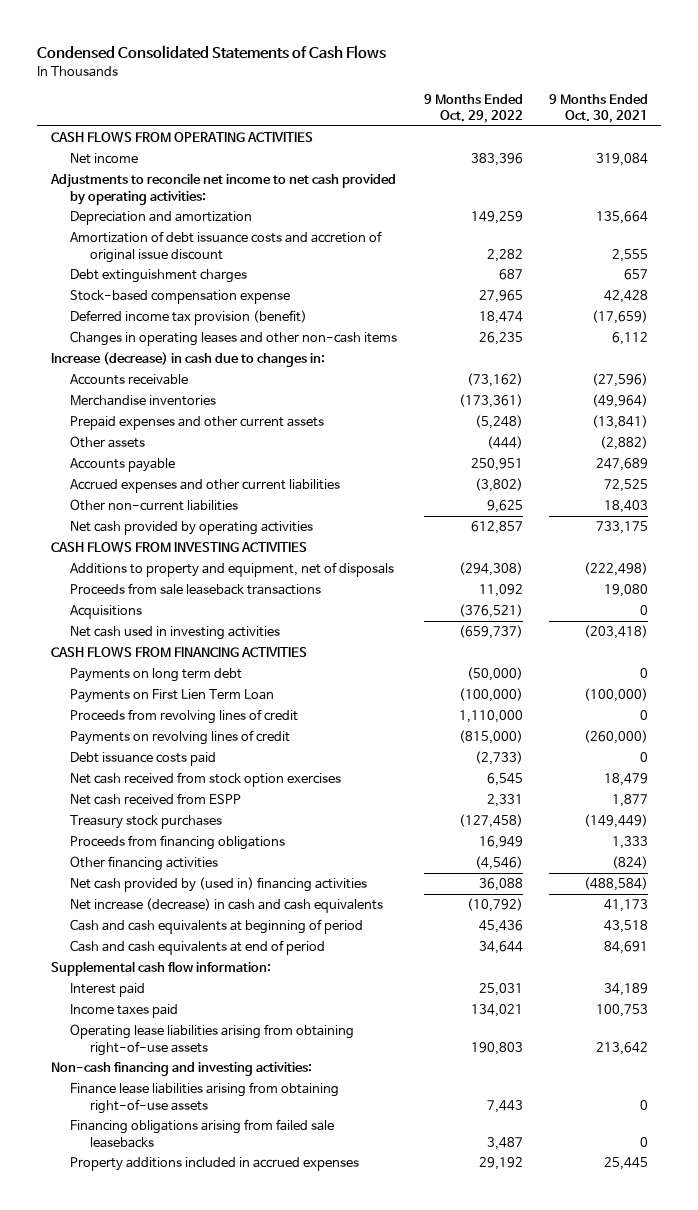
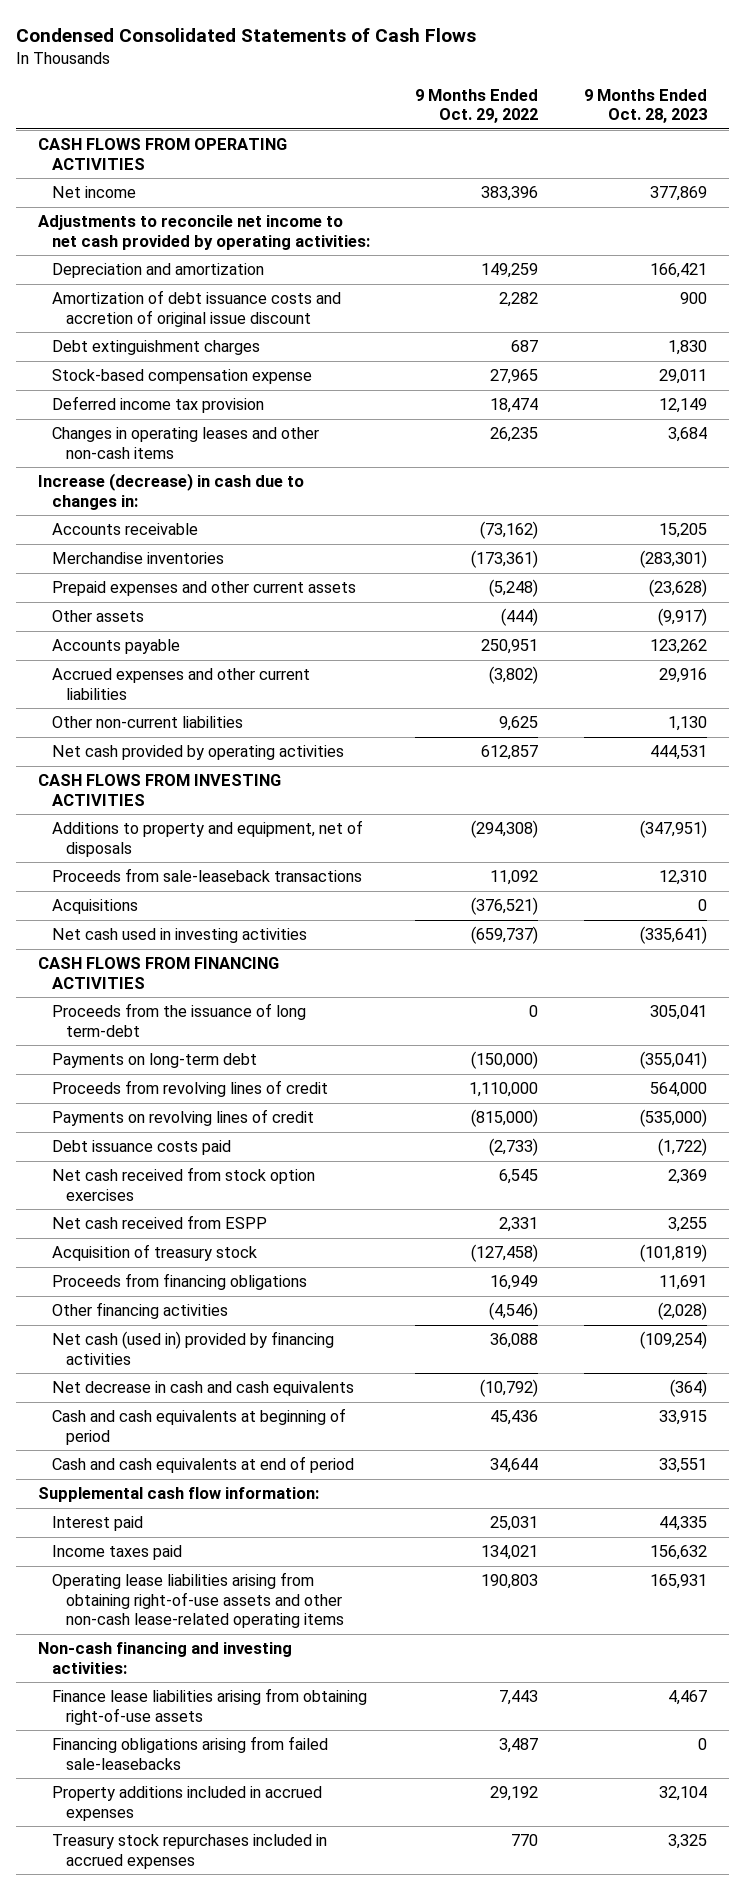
- | 9 Months Ended Oct. 29, 2022 | 9 Months Ended Oct. 30, 2021
+ | 9 Months Ended Oct. 29, 2022 | 9 Months Ended Oct. 28, 2023
- Deferred income tax provision (benefit) | 18,474 | (17,659)
+ Deferred income tax provision | 18,474 | 12,149
- Proceeds from sale leaseback transactions | 11,092 | 19,080
+ Proceeds from sale-leaseback transactions | 11,092 | 12,310
- Payments on long term debt | (50,000) | 0
- Payments on First Lien Term Loan | (100,000) | (100,000)
+ Proceeds from the issuance of long term-debt | 0 | 305,041
+ Payments on long-term debt | (150,000) | (355,041)
- Treasury stock purchases | (127,458) | (149,449)
+ Acquisition of treasury stock | (127,458) | (101,819)
- Net cash provided by (used in) financing activities | 36,088 | (488,584)
- Net increase (decrease) in cash and cash equivalents | (10,792) | 41,173
+ Net cash (used in) provided by financing activities | 36,088 | (109,254)
+ Net decrease in cash and cash equivalents | (10,792) | (364)
- Operating lease liabilities arising from obtaining right-of-use assets | 190,803 | 213,642
+ Operating lease liabilities arising from obtaining right-of-use assets and other non-cash lease-related operating items | 190,803 | 165,931
- Financing obligations arising from failed sale leasebacks | 3,487 | 0
+ Financing obligations arising from failed sale-leasebacks | 3,487 | 0
+ Treasury stock repurchases included in accrued expenses | 770 | 3,325

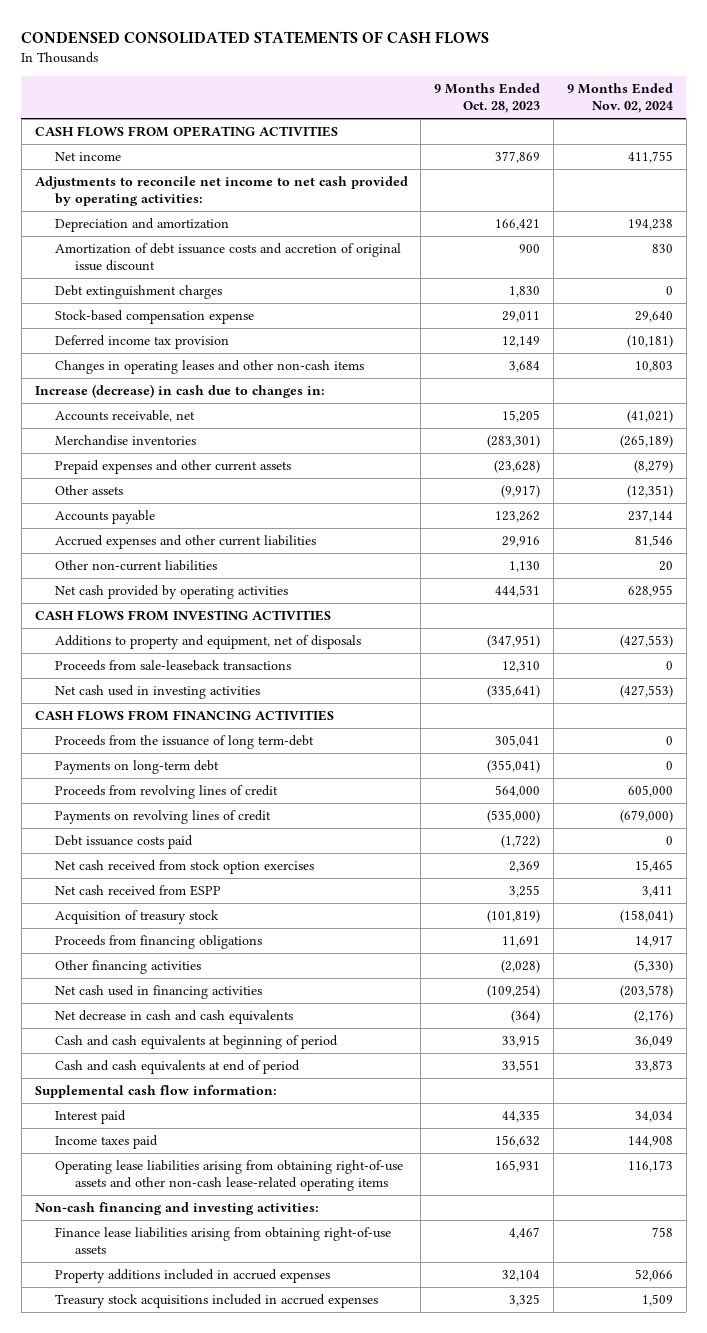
- Condensed Consolidated Statements of Cash Flows
+ CONDENSED CONSOLIDATED STATEMENTS OF CASH FLOWS
- | 9 Months Ended Oct. 29, 2022 | 9 Months Ended Oct. 28, 2023
+ | 9 Months Ended Oct. 28, 2023 | 9 Months Ended Nov. 02, 2024
- Accounts receivable | (73,162) | 15,205
+ Accounts receivable, net | 15,205 | (41,021)
- Acquisitions | (376,521) | 0
- Net cash (used in) provided by financing activities | 36,088 | (109,254)
+ Net cash used in financing activities | (109,254) | (203,578)
- Financing obligations arising from failed sale-leasebacks | 3,487 | 0
- Treasury stock repurchases included in accrued expenses | 770 | 3,325
+ Treasury stock acquisitions included in accrued expenses | 3,325 | 1,509

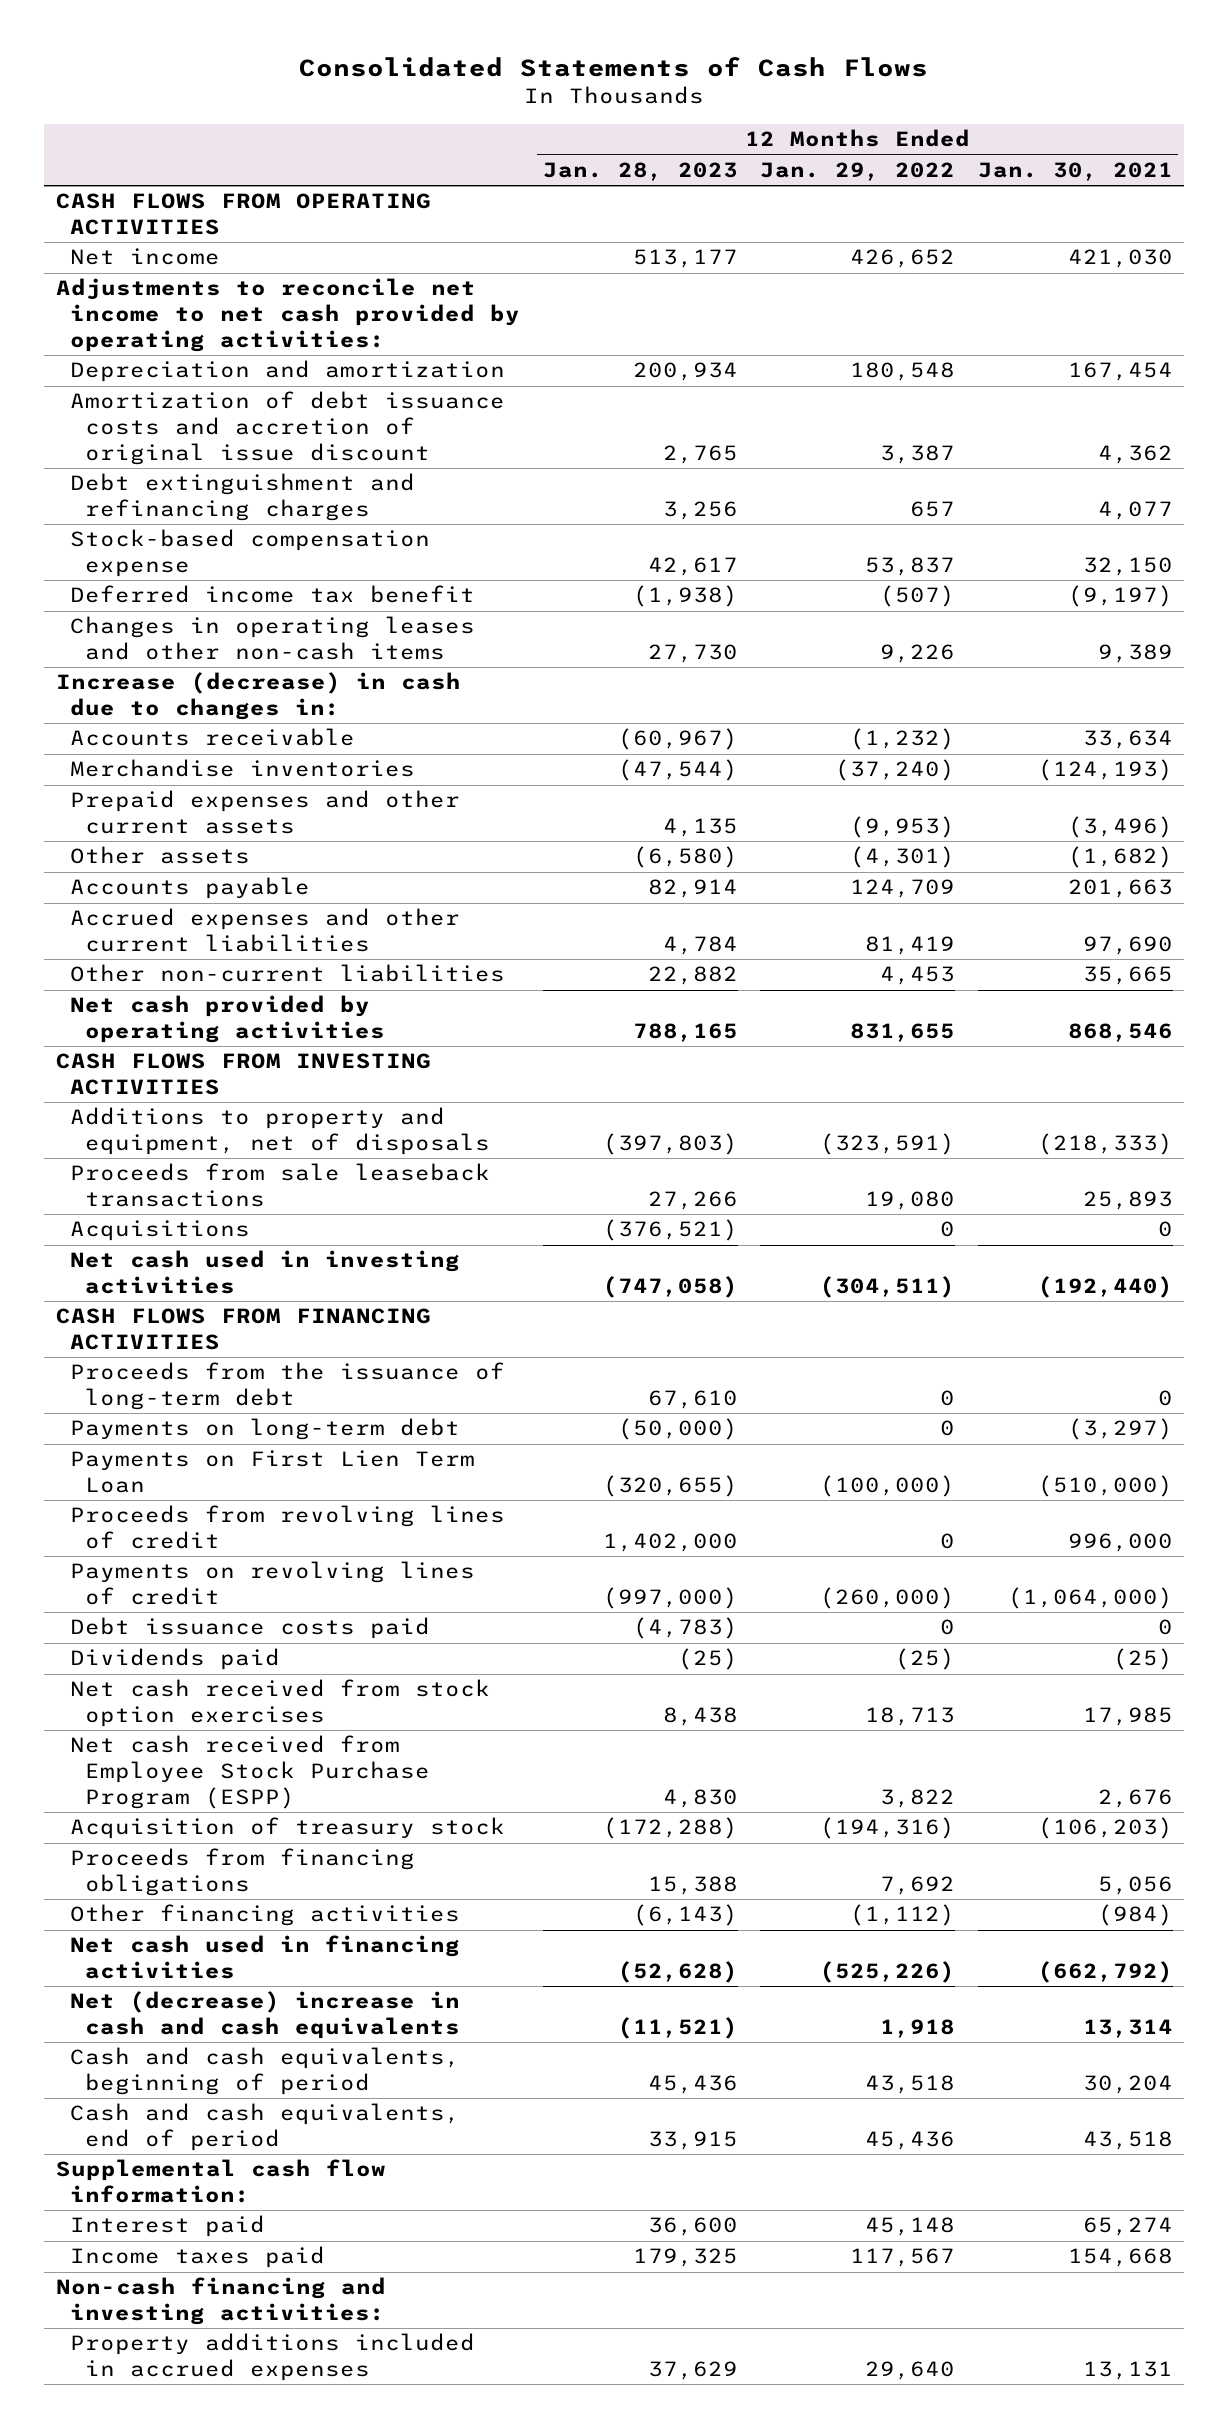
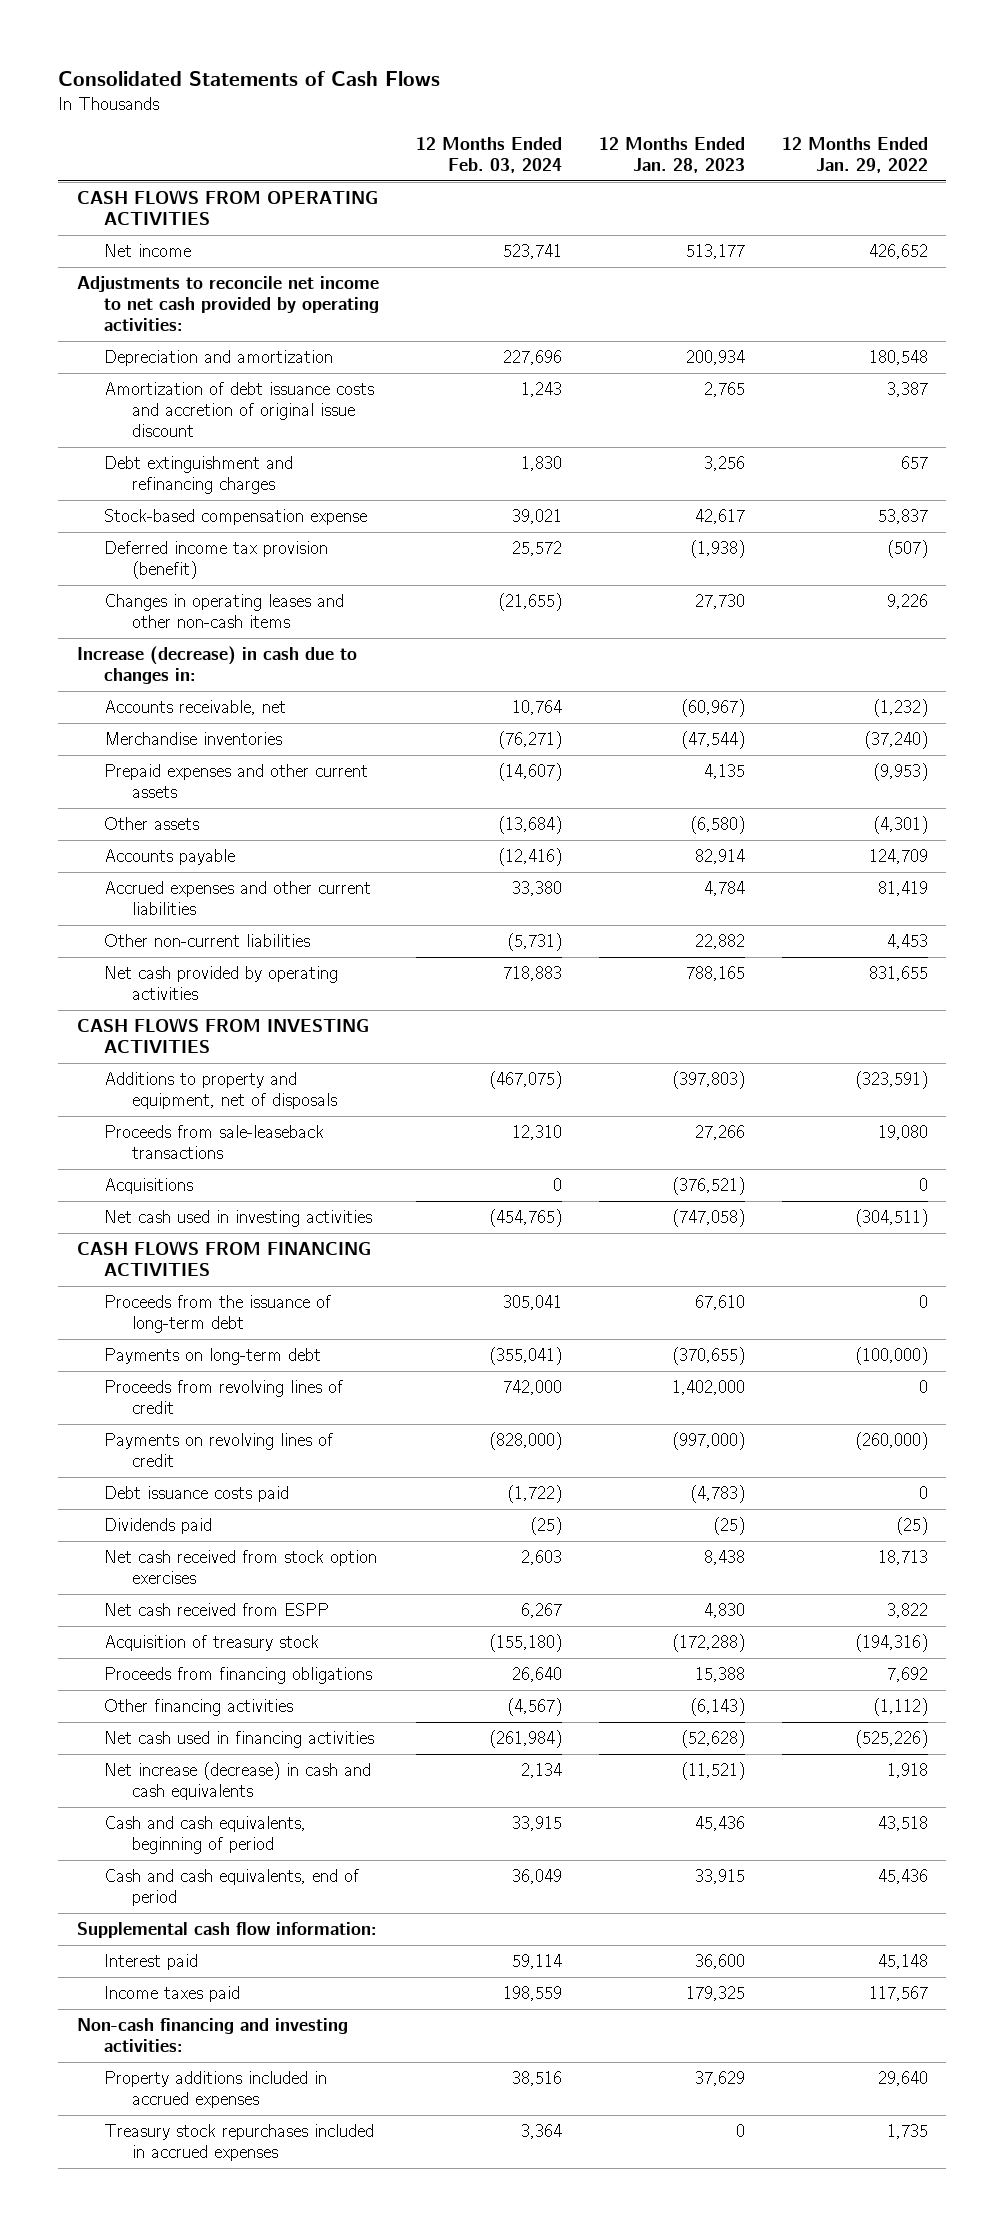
- | 12 Months Ended Jan. 28, 2023 | 12 Months Ended Jan. 29, 2022 | 12 Months Ended Jan. 30, 2021
+ | 12 Months Ended Feb. 03, 2024 | 12 Months Ended Jan. 28, 2023 | 12 Months Ended Jan. 29, 2022
- Deferred income tax benefit | (1,938) | (507) | (9,197)
+ Deferred income tax provision (benefit) | 25,572 | (1,938) | (507)
- Accounts receivable | (60,967) | (1,232) | 33,634
+ Accounts receivable, net | 10,764 | (60,967) | (1,232)
- Proceeds from sale leaseback transactions | 27,266 | 19,080 | 25,893
+ Proceeds from sale-leaseback transactions | 12,310 | 27,266 | 19,080
- Payments on long-term debt | (50,000) | 0 | (3,297)
- Payments on First Lien Term Loan | (320,655) | (100,000) | (510,000)
+ Payments on long-term debt | (355,041) | (370,655) | (100,000)
- Net cash received from Employee Stock Purchase Program (ESPP) | 4,830 | 3,822 | 2,676
+ Net cash received from ESPP | 6,267 | 4,830 | 3,822
- Net (decrease) increase in cash and cash equivalents | (11,521) | 1,918 | 13,314
+ Net increase (decrease) in cash and cash equivalents | 2,134 | (11,521) | 1,918
+ Treasury stock repurchases included in accrued expenses | 3,364 | 0 | 1,735

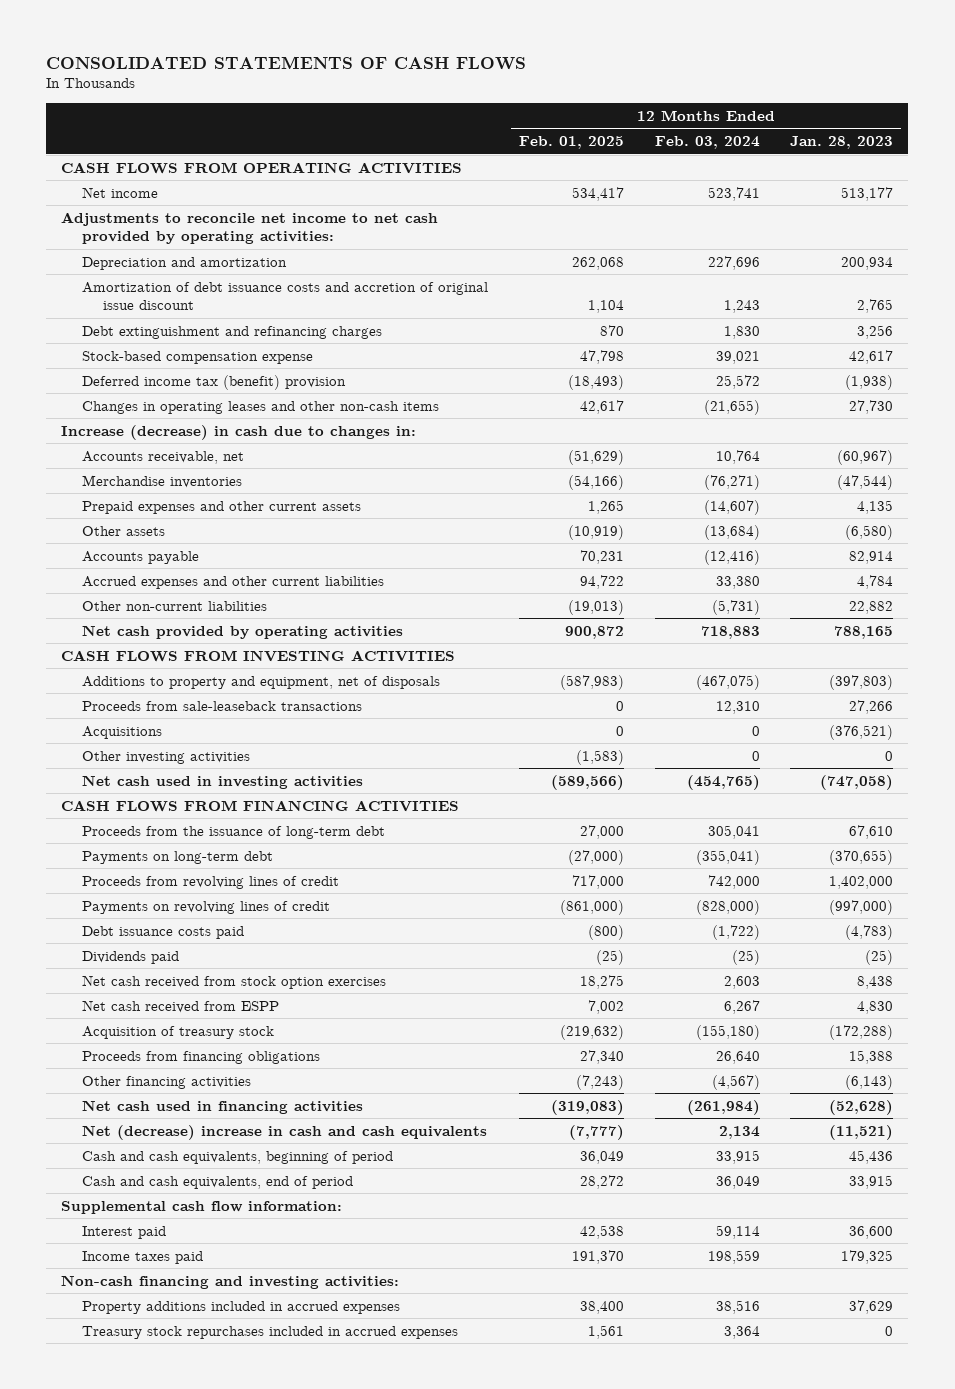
- Consolidated Statements of Cash Flows
+ CONSOLIDATED STATEMENTS OF CASH FLOWS
- | 12 Months Ended Feb. 03, 2024 | 12 Months Ended Jan. 28, 2023 | 12 Months Ended Jan. 29, 2022
+ | 12 Months Ended Feb. 01, 2025 | 12 Months Ended Feb. 03, 2024 | 12 Months Ended Jan. 28, 2023
- Deferred income tax provision (benefit) | 25,572 | (1,938) | (507)
+ Deferred income tax (benefit) provision | (18,493) | 25,572 | (1,938)
+ Other investing activities | (1,583) | 0 | 0
- Net increase (decrease) in cash and cash equivalents | 2,134 | (11,521) | 1,918
+ Net (decrease) increase in cash and cash equivalents | (7,777) | 2,134 | (11,521)

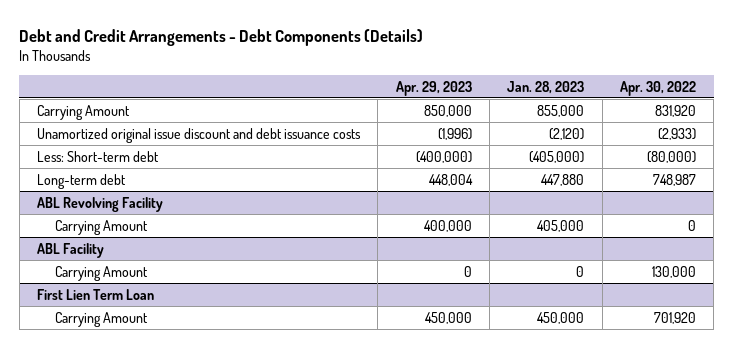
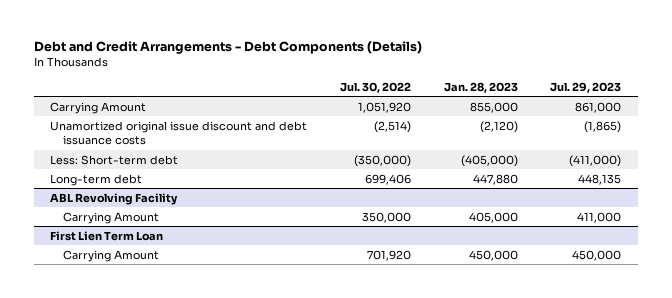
- | Apr. 29, 2023 | Jan. 28, 2023 | Apr. 30, 2022
+ | Jul. 30, 2022 | Jan. 28, 2023 | Jul. 29, 2023
- ABL Facility
- Carrying Amount | 0 | 0 | 130,000

